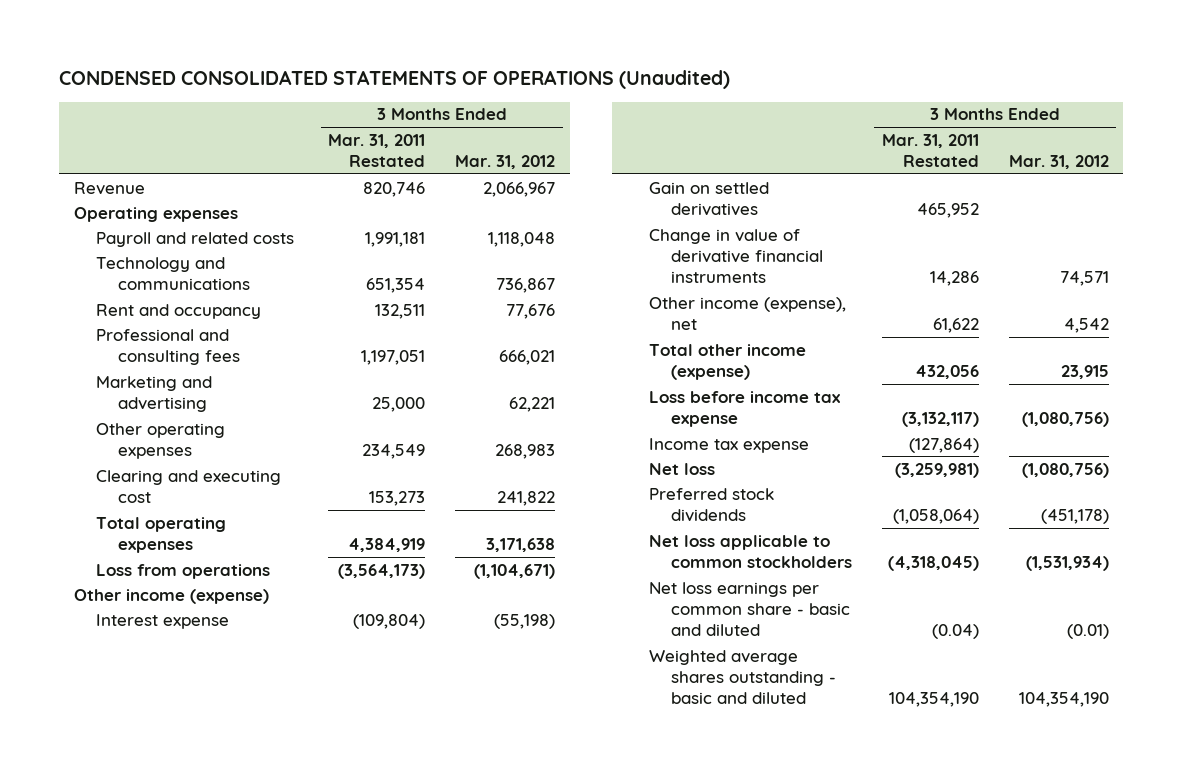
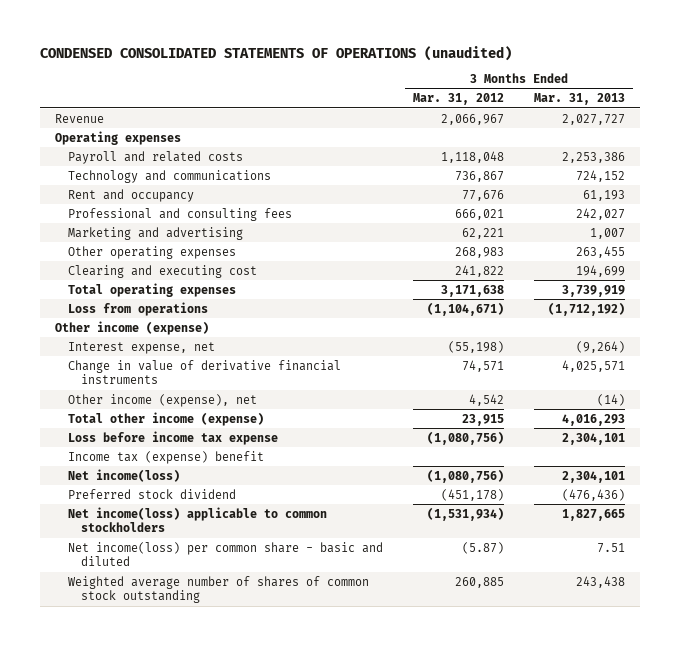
- CONDENSED CONSOLIDATED STATEMENTS OF OPERATIONS (Unaudited)
+ CONDENSED CONSOLIDATED STATEMENTS OF OPERATIONS (unaudited)
- | 3 Months Ended Mar. 31, 2011 Restated | 3 Months Ended Mar. 31, 2012
+ | 3 Months Ended Mar. 31, 2012 | 3 Months Ended Mar. 31, 2013
- Interest expense | (109,804) | (55,198)
- Gain on settled derivatives | 465,952 |
+ Interest expense, net | (55,198) | (9,264)
- Income tax expense | (127,864) |
- Net loss | (3,259,981) | (1,080,756)
- Preferred stock dividends | (1,058,064) | (451,178)
- Net loss applicable to common stockholders | (4,318,045) | (1,531,934)
- Net loss earnings per common share - basic and diluted | (0.04) | (0.01)
- Weighted average shares outstanding - basic and diluted | 104,354,190 | 104,354,190
+ Income tax (expense) benefit
+ Net income(loss) | (1,080,756) | 2,304,101
+ Preferred stock dividend | (451,178) | (476,436)
+ Net income(loss) applicable to common stockholders | (1,531,934) | 1,827,665
+ Net income(loss) per common share - basic and diluted | (5.87) | 7.51
+ Weighted average number of shares of common stock outstanding | 260,885 | 243,438

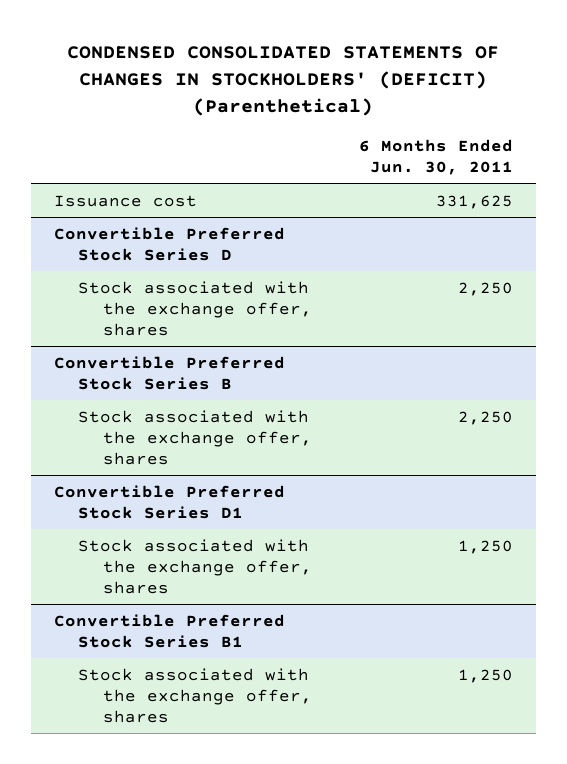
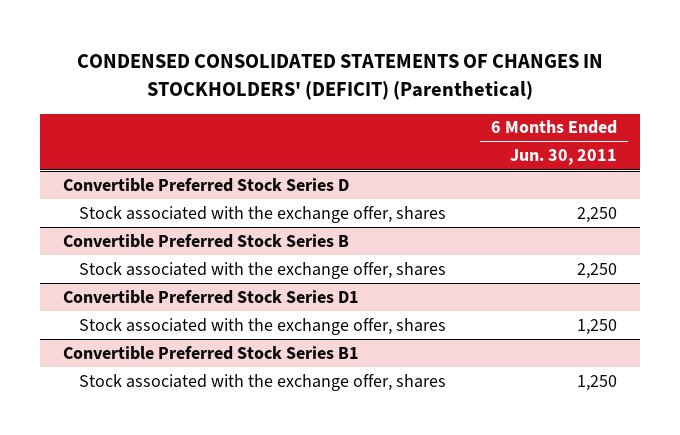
- Issuance cost | 331,625

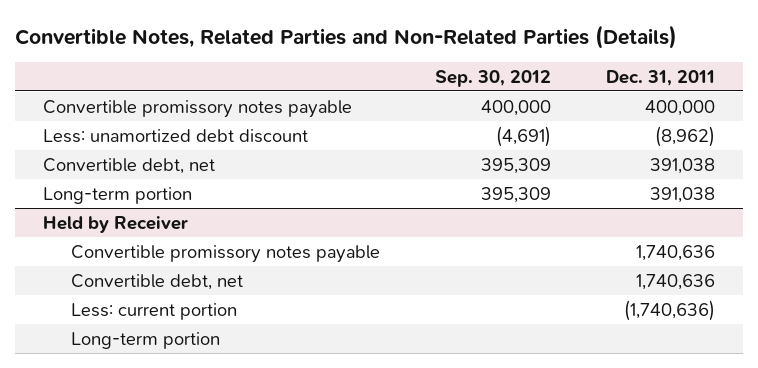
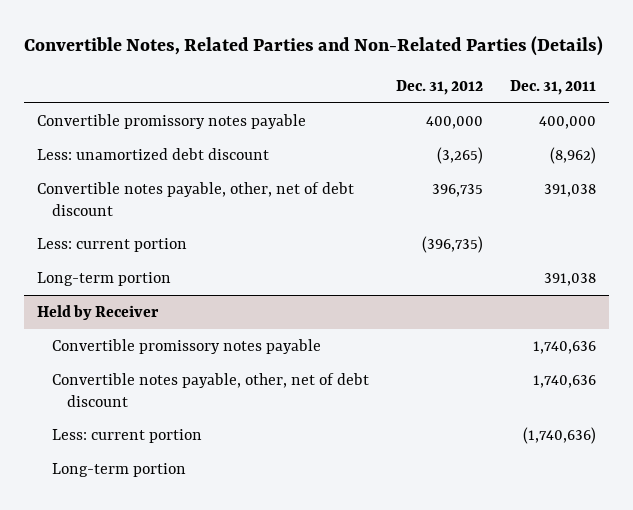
- | Sep. 30, 2012 | Dec. 31, 2011
+ | Dec. 31, 2012 | Dec. 31, 2011
- Convertible debt, net | 395,309 | 391,038
+ Convertible notes payable, other, net of debt discount | 396,735 | 391,038
+ Less: current portion | (396,735) |
@ Held by Receiver
- Convertible debt, net | | 1,740,636
+ Convertible notes payable, other, net of debt discount | | 1,740,636

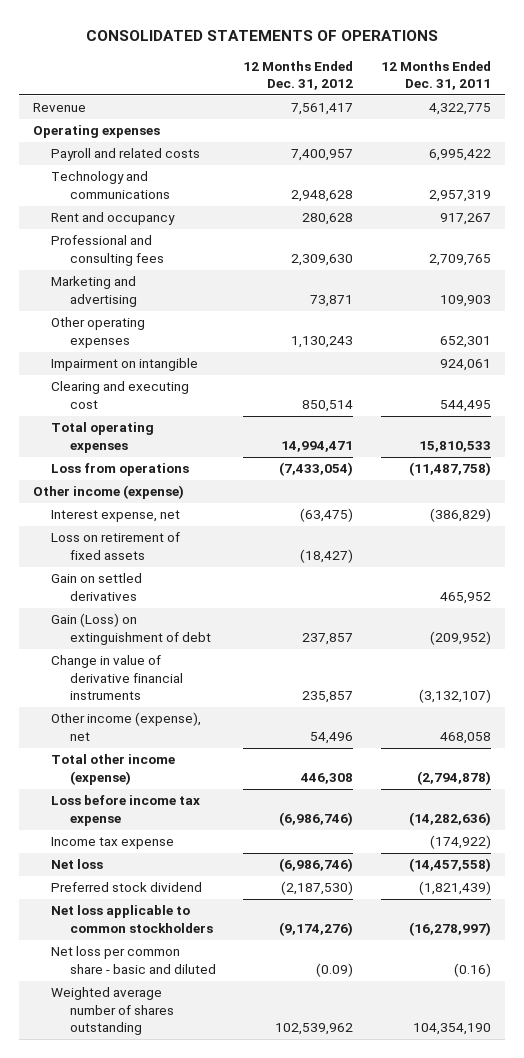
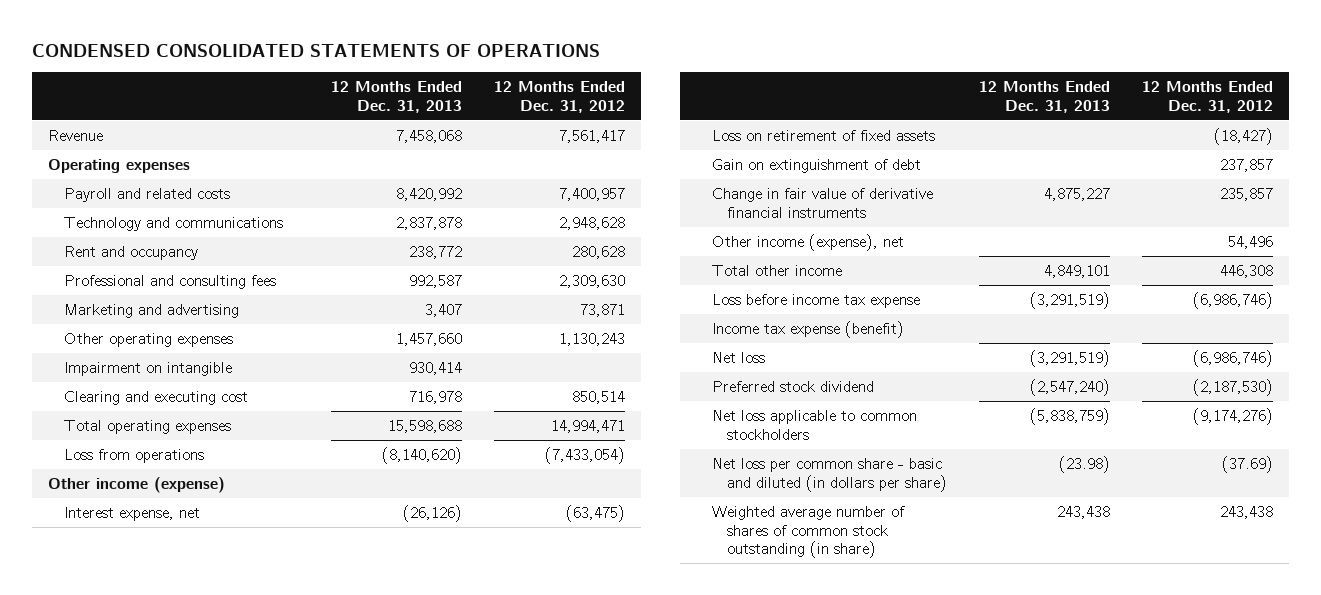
- CONSOLIDATED STATEMENTS OF OPERATIONS
+ CONDENSED CONSOLIDATED STATEMENTS OF OPERATIONS
- | 12 Months Ended Dec. 31, 2012 | 12 Months Ended Dec. 31, 2011
+ | 12 Months Ended Dec. 31, 2013 | 12 Months Ended Dec. 31, 2012
- Gain on settled derivatives | | 465,952
- Gain (Loss) on extinguishment of debt | 237,857 | (209,952)
- Change in value of derivative financial instruments | 235,857 | (3,132,107)
+ Gain on extinguishment of debt | | 237,857
+ Change in fair value of derivative financial instruments | 4,875,227 | 235,857
- Total other income (expense) | 446,308 | (2,794,878)
+ Total other income | 4,849,101 | 446,308
- Income tax expense | | (174,922)
+ Income tax expense (benefit)
- Net loss per common share - basic and diluted | (0.09) | (0.16)
- Weighted average number of shares outstanding | 102,539,962 | 104,354,190
+ Net loss per common share - basic and diluted (in dollars per share) | (23.98) | (37.69)
+ Weighted average number of shares of common stock outstanding (in share) | 243,438 | 243,438

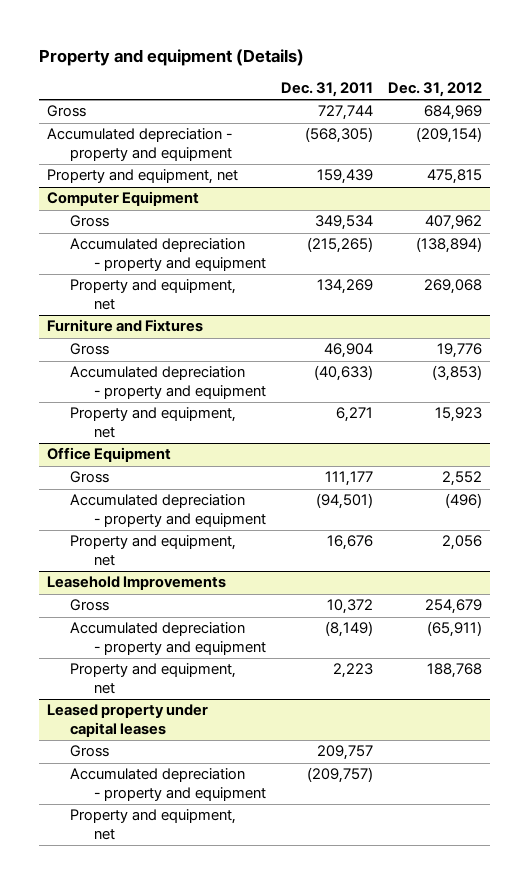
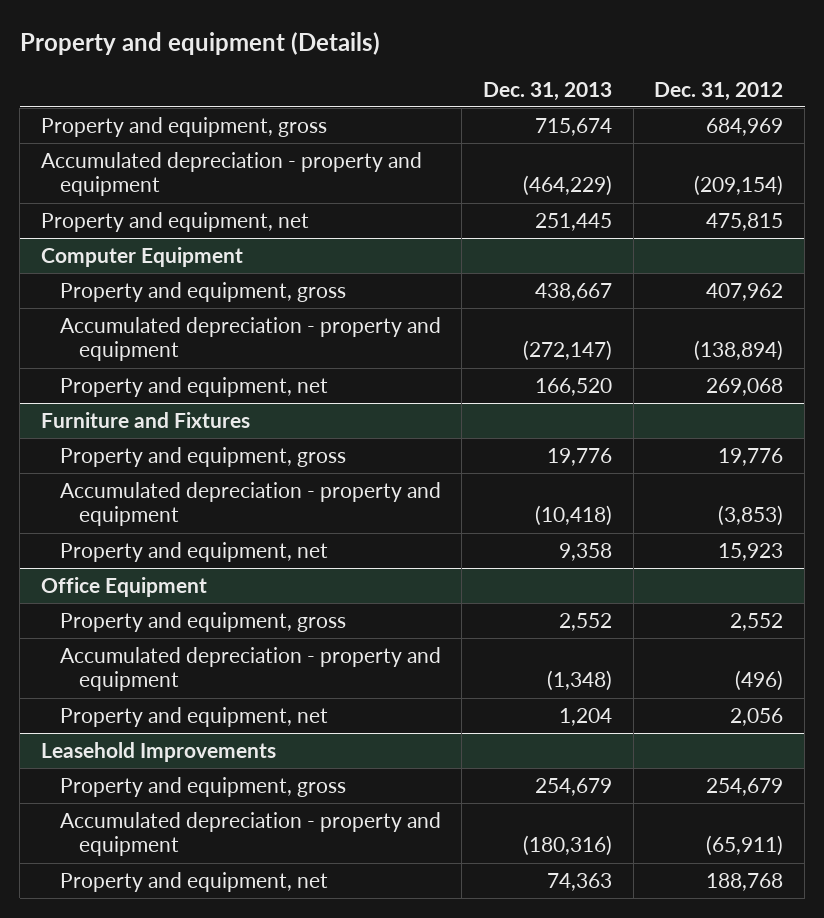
- | Dec. 31, 2011 | Dec. 31, 2012
+ | Dec. 31, 2013 | Dec. 31, 2012
- Gross | 727,744 | 684,969
+ Property and equipment, gross | 715,674 | 684,969
@ Computer Equipment
- Gross | 349,534 | 407,962
+ Property and equipment, gross | 438,667 | 407,962
@ Furniture and Fixtures
- Gross | 46,904 | 19,776
+ Property and equipment, gross | 19,776 | 19,776
@ Office Equipment
- Gross | 111,177 | 2,552
+ Property and equipment, gross | 2,552 | 2,552
@ Leasehold Improvements
- Gross | 10,372 | 254,679
+ Property and equipment, gross | 254,679 | 254,679
- Leased property under capital leases
- Gross | 209,757 |
- Accumulated depreciation - property and equipment | (209,757) |
- Property and equipment, net

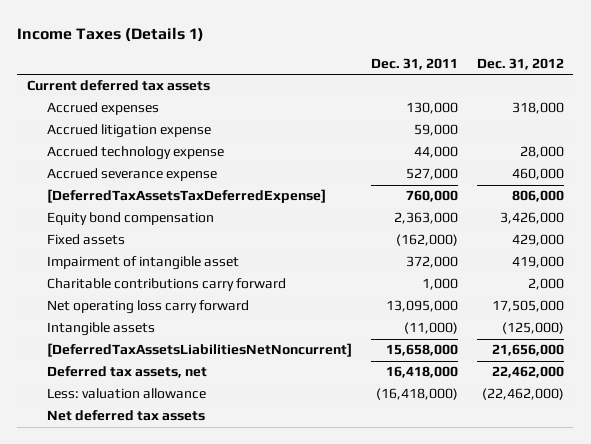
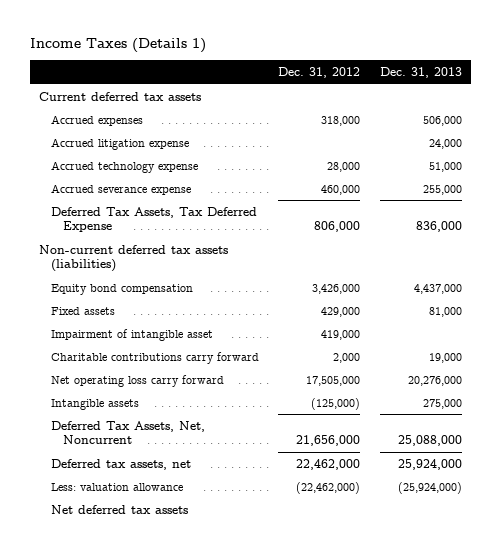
- | Dec. 31, 2011 | Dec. 31, 2012
+ | Dec. 31, 2012 | Dec. 31, 2013
- [DeferredTaxAssetsTaxDeferredExpense] | 760,000 | 806,000
+ Deferred Tax Assets, Tax Deferred Expense | 806,000 | 836,000
+ Non-current deferred tax assets (liabilities)
- [DeferredTaxAssetsLiabilitiesNetNoncurrent] | 15,658,000 | 21,656,000
+ Deferred Tax Assets, Net, Noncurrent | 21,656,000 | 25,088,000

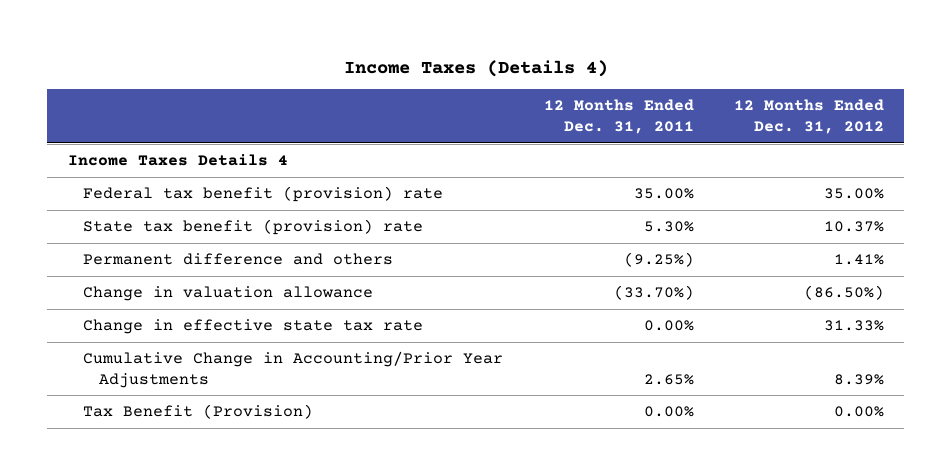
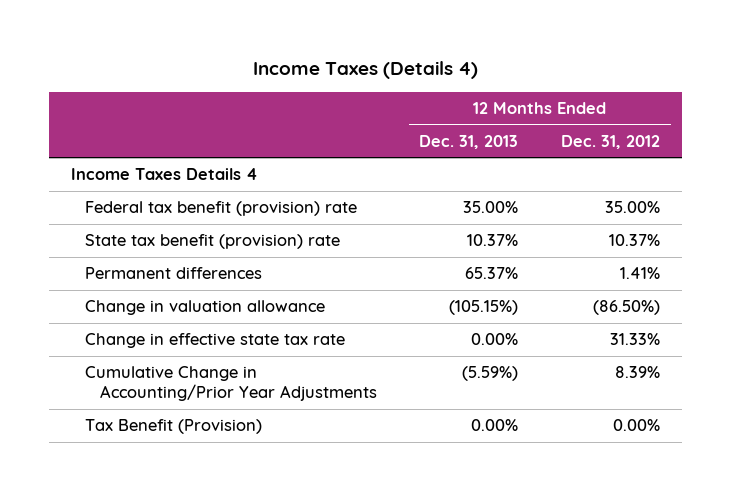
- | 12 Months Ended Dec. 31, 2011 | 12 Months Ended Dec. 31, 2012
+ | 12 Months Ended Dec. 31, 2013 | 12 Months Ended Dec. 31, 2012
- Permanent difference and others | (9.25%) | 1.41%
+ Permanent differences | 65.37% | 1.41%

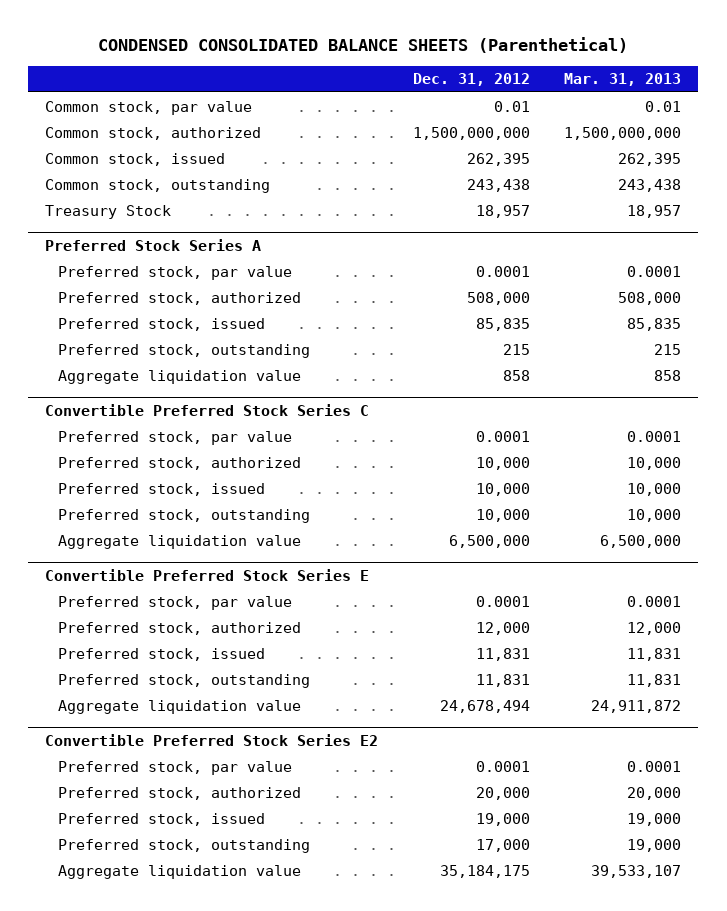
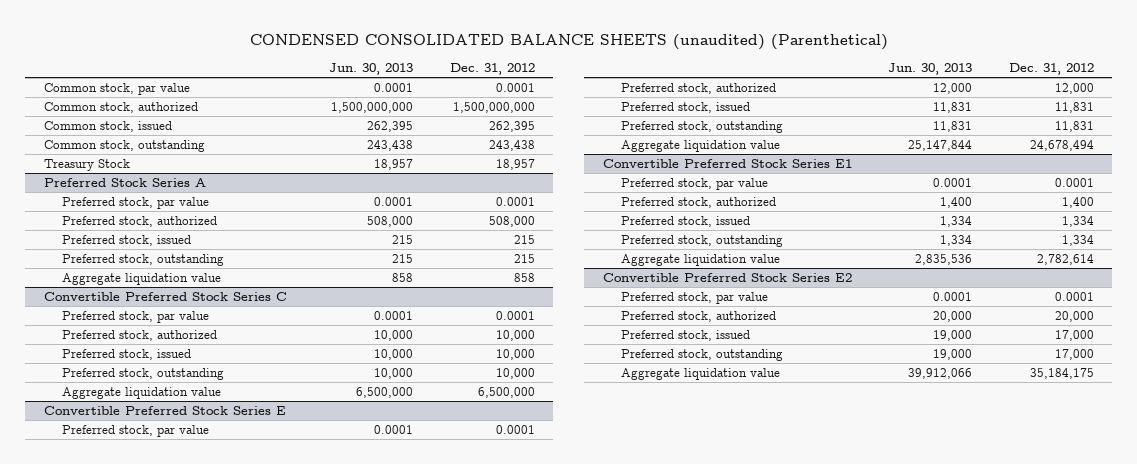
- CONDENSED CONSOLIDATED BALANCE SHEETS (Parenthetical)
+ CONDENSED CONSOLIDATED BALANCE SHEETS (unaudited) (Parenthetical)
- | Dec. 31, 2012 | Mar. 31, 2013
+ | Jun. 30, 2013 | Dec. 31, 2012
- Common stock, par value | 0.01 | 0.01
+ Common stock, par value | 0.0001 | 0.0001
@ Preferred Stock Series A
- Preferred stock, issued | 85,835 | 85,835
+ Preferred stock, issued | 215 | 215
+ Convertible Preferred Stock Series E1
+ Preferred stock, par value | 0.0001 | 0.0001
+ Preferred stock, authorized | 1,400 | 1,400
+ Preferred stock, issued | 1,334 | 1,334
+ Preferred stock, outstanding | 1,334 | 1,334
+ Aggregate liquidation value | 2,835,536 | 2,782,614
@ Convertible Preferred Stock Series E2
- Preferred stock, issued | 19,000 | 19,000
+ Preferred stock, issued | 19,000 | 17,000

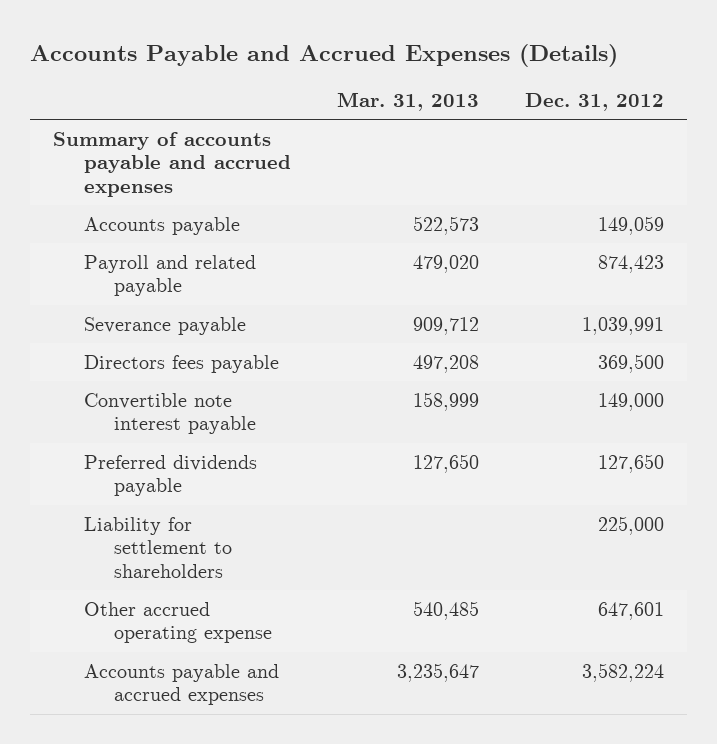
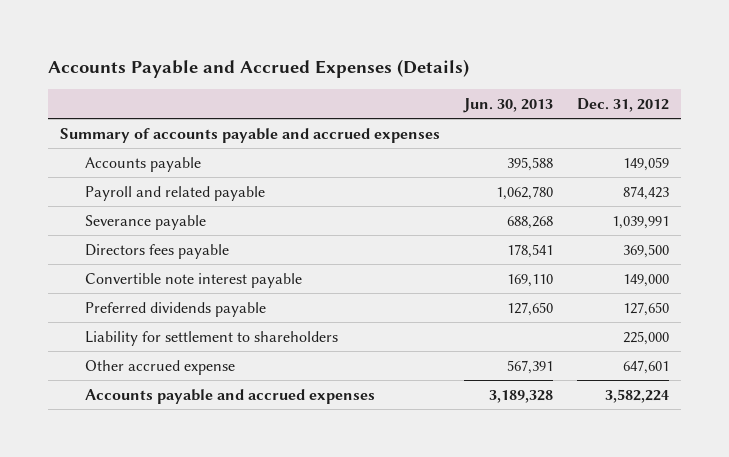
- | Mar. 31, 2013 | Dec. 31, 2012
+ | Jun. 30, 2013 | Dec. 31, 2012
- Other accrued operating expense | 540,485 | 647,601
+ Other accrued expense | 567,391 | 647,601

